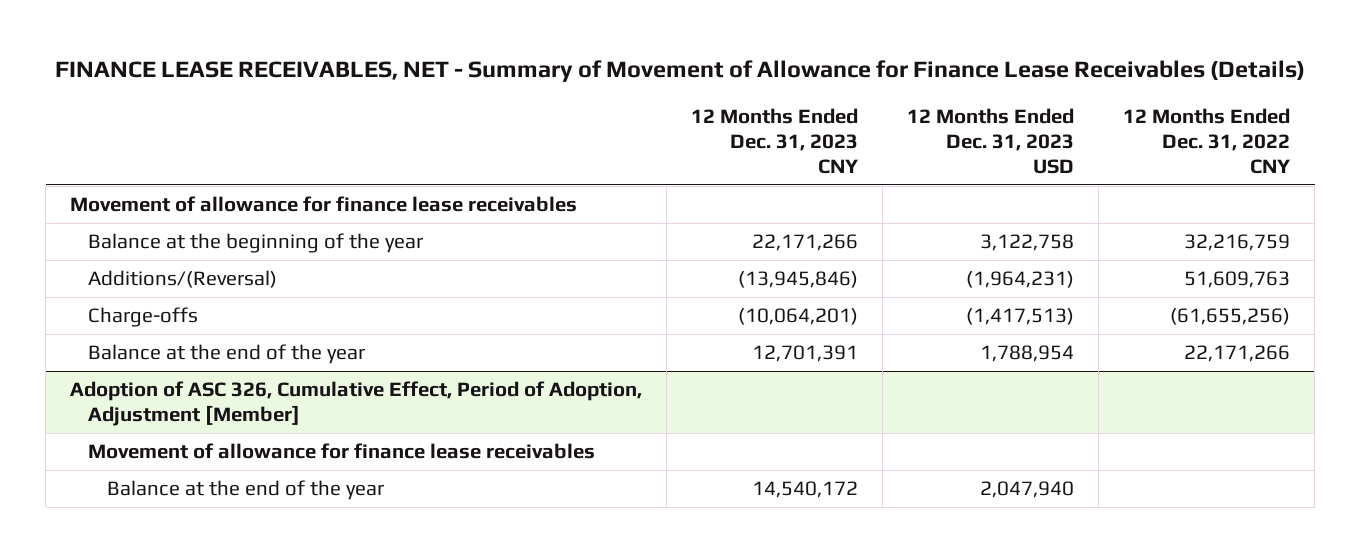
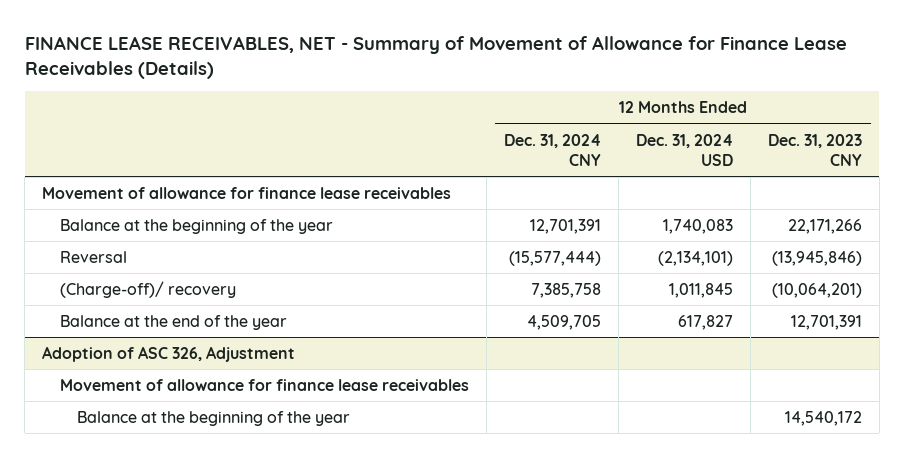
- | 12 Months Ended Dec. 31, 2023 CNY | 12 Months Ended Dec. 31, 2023 USD | 12 Months Ended Dec. 31, 2022 CNY
+ | 12 Months Ended Dec. 31, 2024 CNY | 12 Months Ended Dec. 31, 2024 USD | 12 Months Ended Dec. 31, 2023 CNY
- Additions/(Reversal) | (13,945,846) | (1,964,231) | 51,609,763
- Charge-offs | (10,064,201) | (1,417,513) | (61,655,256)
+ Reversal | (15,577,444) | (2,134,101) | (13,945,846)
+ (Charge-off)/ recovery | 7,385,758 | 1,011,845 | (10,064,201)
- Adoption of ASC 326, Cumulative Effect, Period of Adoption, Adjustment [Member]
+ Adoption of ASC 326, Adjustment
- Balance at the end of the year | 14,540,172 | 2,047,940 |
+ Balance at the beginning of the year | | | 14,540,172

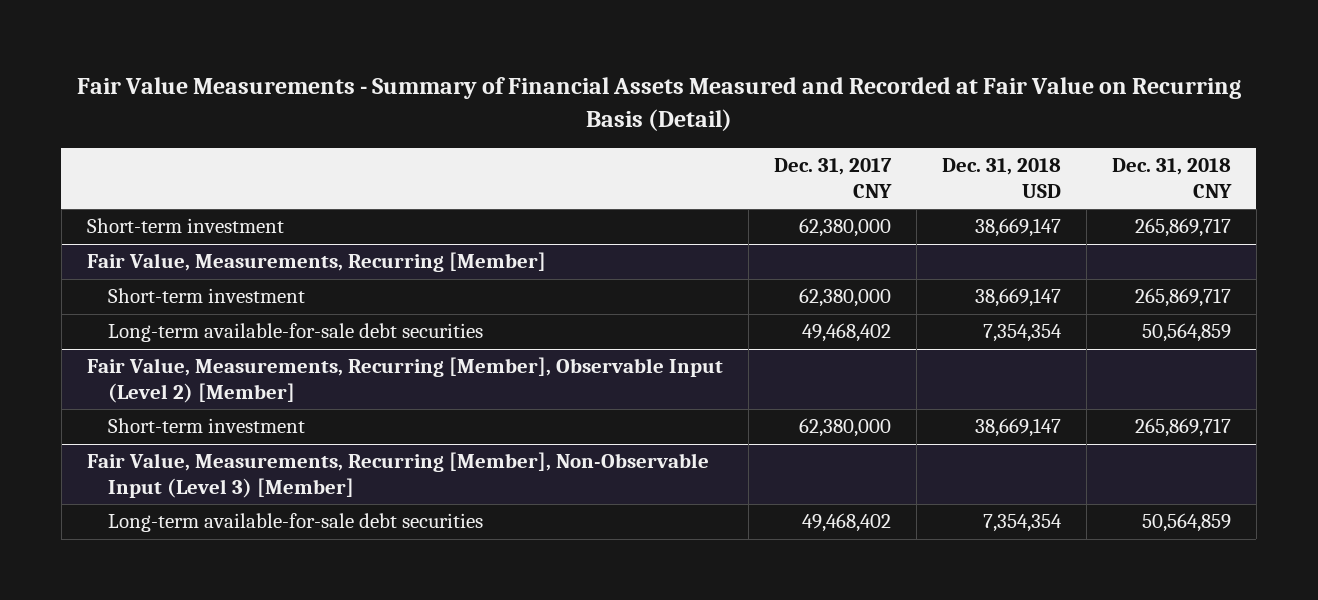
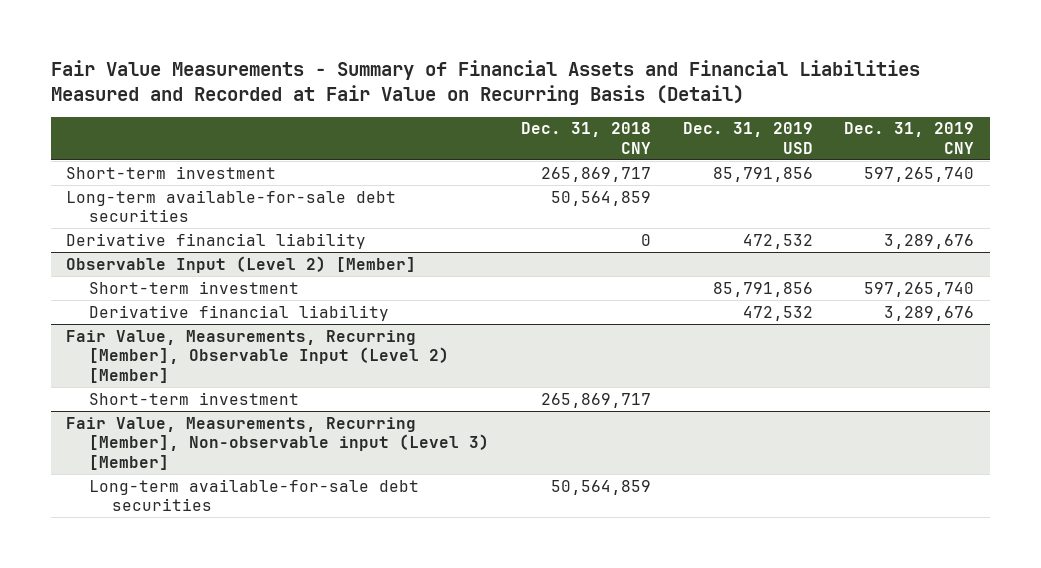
- Fair Value Measurements - Summary of Financial Assets Measured and Recorded at Fair Value on Recurring Basis (Detail)
+ Fair Value Measurements - Summary of Financial Assets and Financial Liabilities Measured and Recorded at Fair Value on Recurring Basis (Detail)
- | Dec. 31, 2017 CNY | Dec. 31, 2018 USD | Dec. 31, 2018 CNY
+ | Dec. 31, 2018 CNY | Dec. 31, 2019 USD | Dec. 31, 2019 CNY
- Fair Value, Measurements, Recurring [Member]
- Short-term investment | 62,380,000 | 38,669,147 | 265,869,717
+ Derivative financial liability | 0 | 472,532 | 3,289,676
+ Observable Input (Level 2) [Member]
+ Short-term investment | | 85,791,856 | 597,265,740
+ Derivative financial liability | | 472,532 | 3,289,676
- Fair Value, Measurements, Recurring [Member], Non-Observable Input (Level 3) [Member]
+ Fair Value, Measurements, Recurring [Member], Non-observable input (Level 3) [Member]

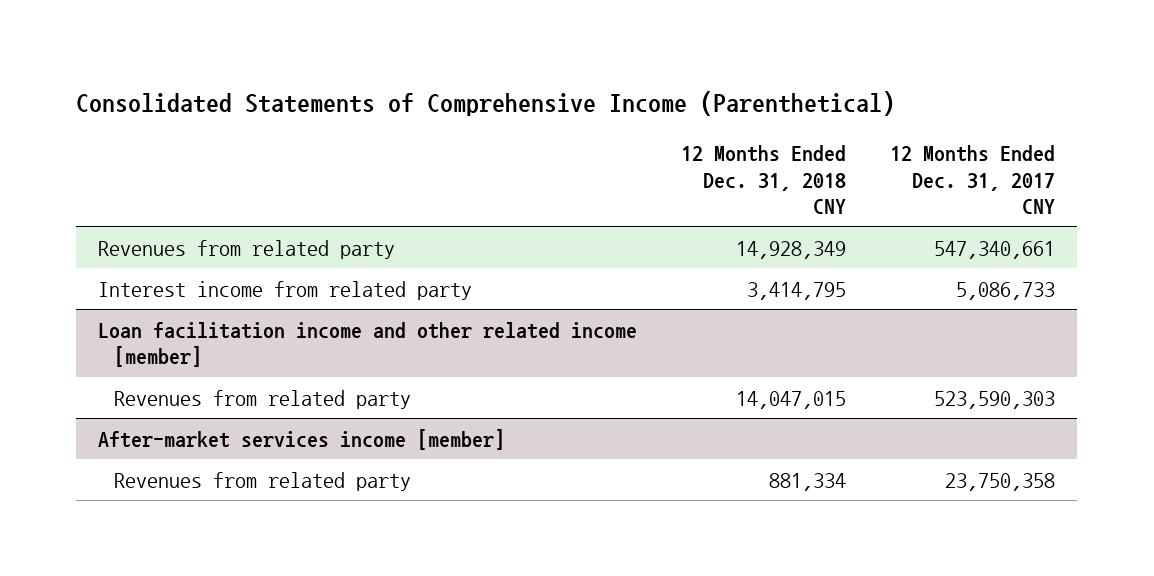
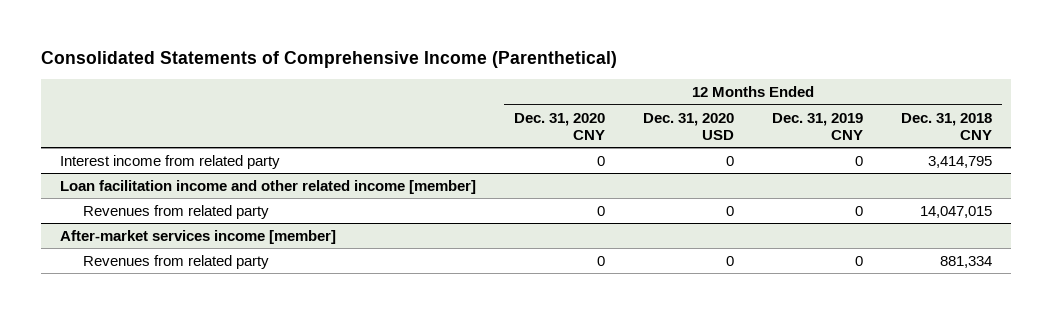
- | 12 Months Ended Dec. 31, 2018 CNY | 12 Months Ended Dec. 31, 2017 CNY
+ | 12 Months Ended Dec. 31, 2020 CNY | 12 Months Ended Dec. 31, 2020 USD | 12 Months Ended Dec. 31, 2019 CNY | 12 Months Ended Dec. 31, 2018 CNY
- Revenues from related party | 14,928,349 | 547,340,661

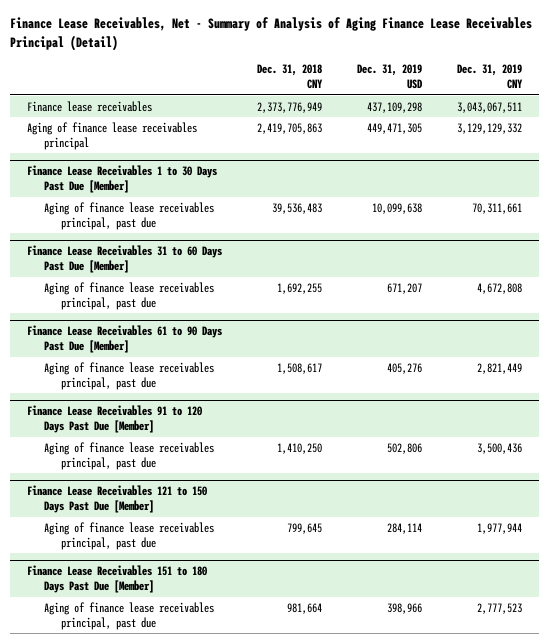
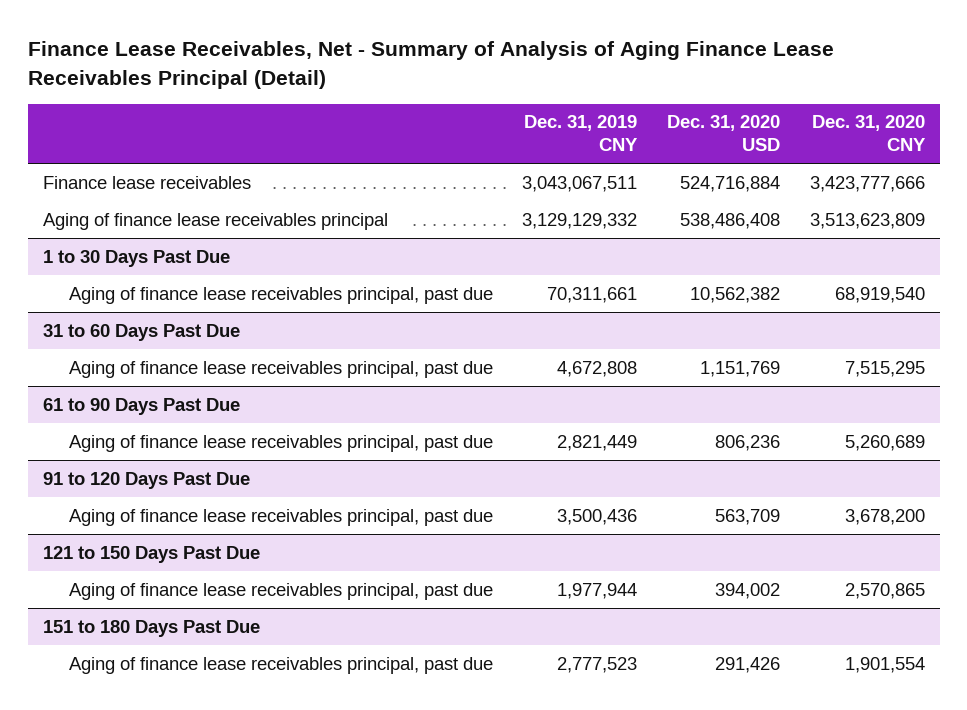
- | Dec. 31, 2018 CNY | Dec. 31, 2019 USD | Dec. 31, 2019 CNY
+ | Dec. 31, 2019 CNY | Dec. 31, 2020 USD | Dec. 31, 2020 CNY
- Finance Lease Receivables 1 to 30 Days Past Due [Member]
+ 1 to 30 Days Past Due
- Finance Lease Receivables 31 to 60 Days Past Due [Member]
+ 31 to 60 Days Past Due
- Finance Lease Receivables 61 to 90 Days Past Due [Member]
+ 61 to 90 Days Past Due
- Finance Lease Receivables 91 to 120 Days Past Due [Member]
+ 91 to 120 Days Past Due
- Finance Lease Receivables 121 to 150 Days Past Due [Member]
+ 121 to 150 Days Past Due
- Finance Lease Receivables 151 to 180 Days Past Due [Member]
+ 151 to 180 Days Past Due

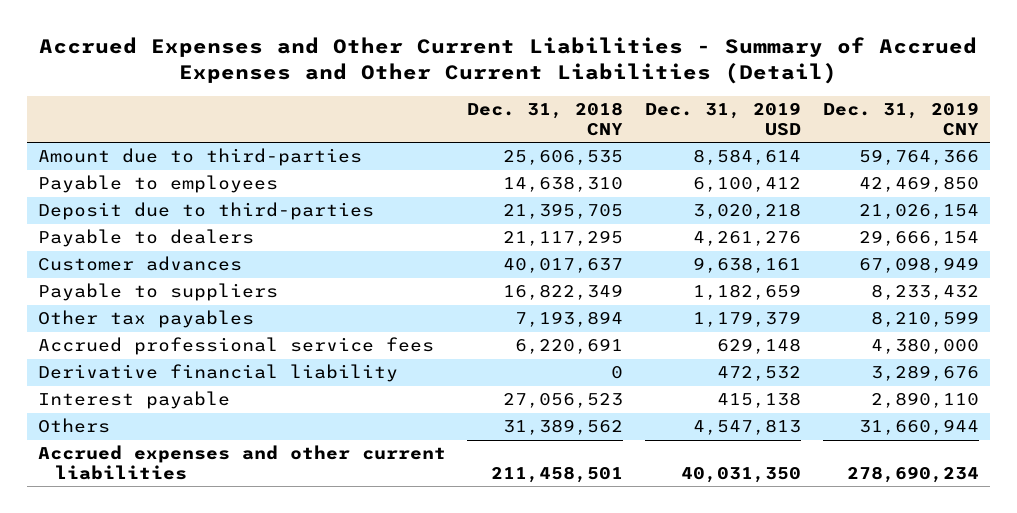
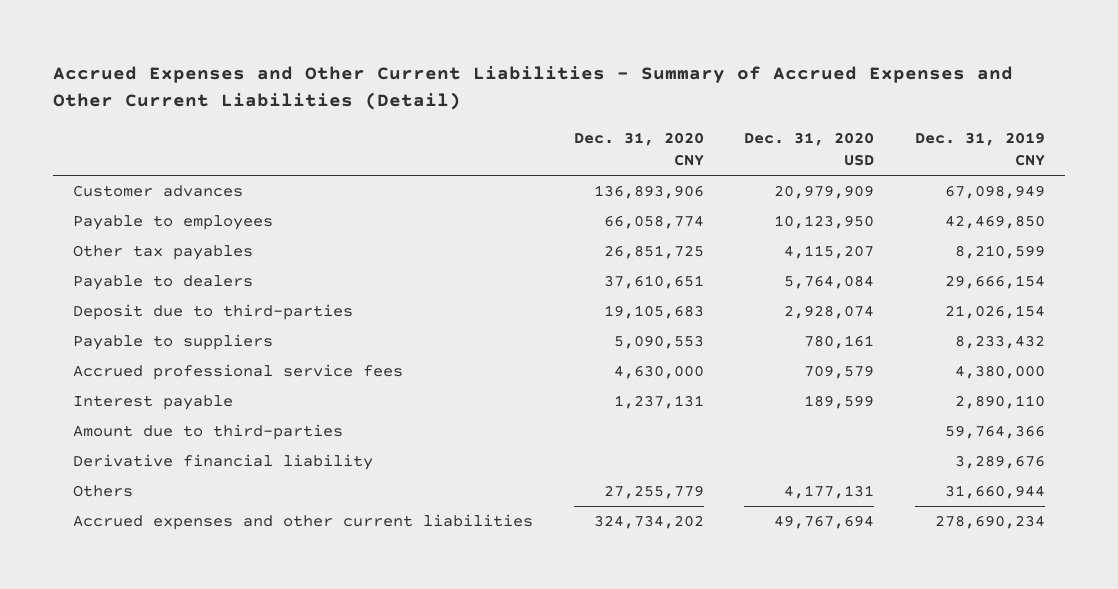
- | Dec. 31, 2018 CNY | Dec. 31, 2019 USD | Dec. 31, 2019 CNY
+ | Dec. 31, 2020 CNY | Dec. 31, 2020 USD | Dec. 31, 2019 CNY
moved up: Customer advances | 136,893,906 | 20,979,909 | 67,098,949
moved up: Other tax payables | 26,851,725 | 4,115,207 | 8,210,599
moved down: Deposit due to third-parties | 19,105,683 | 2,928,074 | 21,026,154
moved down: Amount due to third-parties | | | 59,764,366
moved down: Derivative financial liability | | | 3,289,676

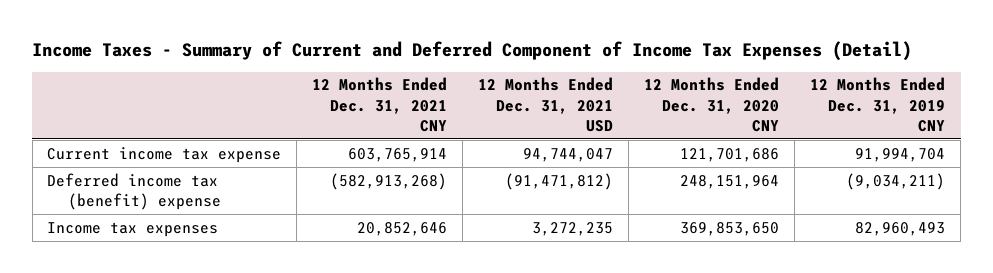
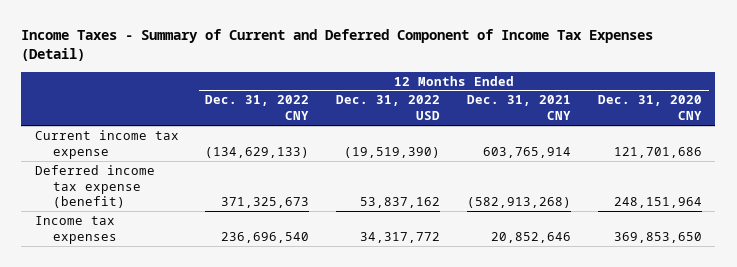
- | 12 Months Ended Dec. 31, 2021 CNY | 12 Months Ended Dec. 31, 2021 USD | 12 Months Ended Dec. 31, 2020 CNY | 12 Months Ended Dec. 31, 2019 CNY
+ | 12 Months Ended Dec. 31, 2022 CNY | 12 Months Ended Dec. 31, 2022 USD | 12 Months Ended Dec. 31, 2021 CNY | 12 Months Ended Dec. 31, 2020 CNY
- Deferred income tax (benefit) expense | (582,913,268) | (91,471,812) | 248,151,964 | (9,034,211)
+ Deferred income tax expense (benefit) | 371,325,673 | 53,837,162 | (582,913,268) | 248,151,964

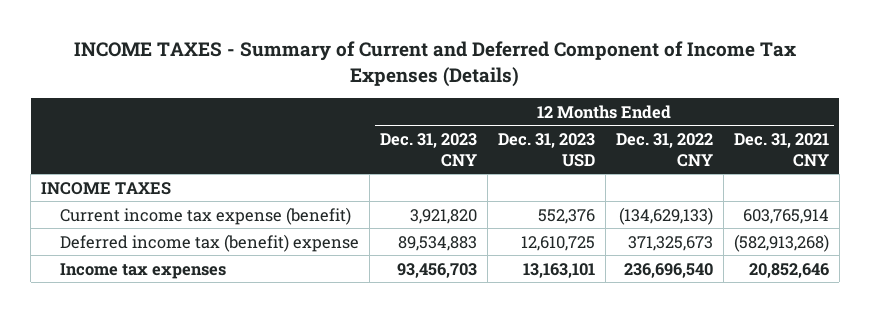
- Income Taxes - Summary of Current and Deferred Component of Income Tax Expenses (Detail)
+ INCOME TAXES - Summary of Current and Deferred Component of Income Tax Expenses (Details)
- | 12 Months Ended Dec. 31, 2022 CNY | 12 Months Ended Dec. 31, 2022 USD | 12 Months Ended Dec. 31, 2021 CNY | 12 Months Ended Dec. 31, 2020 CNY
+ | 12 Months Ended Dec. 31, 2023 CNY | 12 Months Ended Dec. 31, 2023 USD | 12 Months Ended Dec. 31, 2022 CNY | 12 Months Ended Dec. 31, 2021 CNY
- Current income tax expense | (134,629,133) | (19,519,390) | 603,765,914 | 121,701,686
- Deferred income tax expense (benefit) | 371,325,673 | 53,837,162 | (582,913,268) | 248,151,964
+ INCOME TAXES
+ Current income tax expense (benefit) | 3,921,820 | 552,376 | (134,629,133) | 603,765,914
+ Deferred income tax (benefit) expense | 89,534,883 | 12,610,725 | 371,325,673 | (582,913,268)

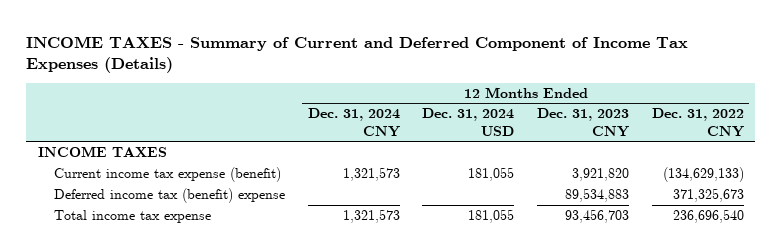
- | 12 Months Ended Dec. 31, 2023 CNY | 12 Months Ended Dec. 31, 2023 USD | 12 Months Ended Dec. 31, 2022 CNY | 12 Months Ended Dec. 31, 2021 CNY
+ | 12 Months Ended Dec. 31, 2024 CNY | 12 Months Ended Dec. 31, 2024 USD | 12 Months Ended Dec. 31, 2023 CNY | 12 Months Ended Dec. 31, 2022 CNY
- Income tax expenses | 93,456,703 | 13,163,101 | 236,696,540 | 20,852,646
+ Total income tax expense | 1,321,573 | 181,055 | 93,456,703 | 236,696,540

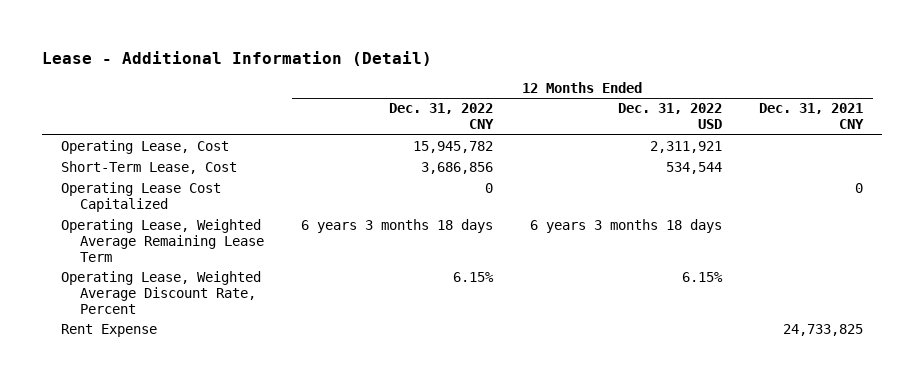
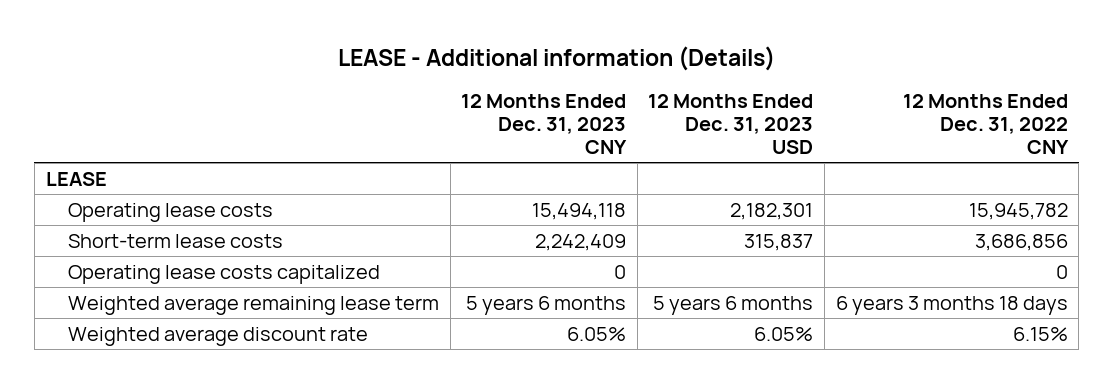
- Lease - Additional Information (Detail)
+ LEASE - Additional information (Details)
- | 12 Months Ended Dec. 31, 2022 CNY | 12 Months Ended Dec. 31, 2022 USD | 12 Months Ended Dec. 31, 2021 CNY
+ | 12 Months Ended Dec. 31, 2023 CNY | 12 Months Ended Dec. 31, 2023 USD | 12 Months Ended Dec. 31, 2022 CNY
- Operating Lease, Cost | 15,945,782 | 2,311,921 |
- Short-Term Lease, Cost | 3,686,856 | 534,544 |
- Operating Lease Cost Capitalized | 0 | | 0
- Operating Lease, Weighted Average Remaining Lease Term | 6 years 3 months 18 days | 6 years 3 months 18 days |
- Operating Lease, Weighted Average Discount Rate, Percent | 6.15% | 6.15% |
- Rent Expense | | | 24,733,825
+ LEASE
+ Operating lease costs | 15,494,118 | 2,182,301 | 15,945,782
+ Short-term lease costs | 2,242,409 | 315,837 | 3,686,856
+ Operating lease costs capitalized | 0 | | 0
+ Weighted average remaining lease term | 5 years 6 months | 5 years 6 months | 6 years 3 months 18 days
+ Weighted average discount rate | 6.05% | 6.05% | 6.15%

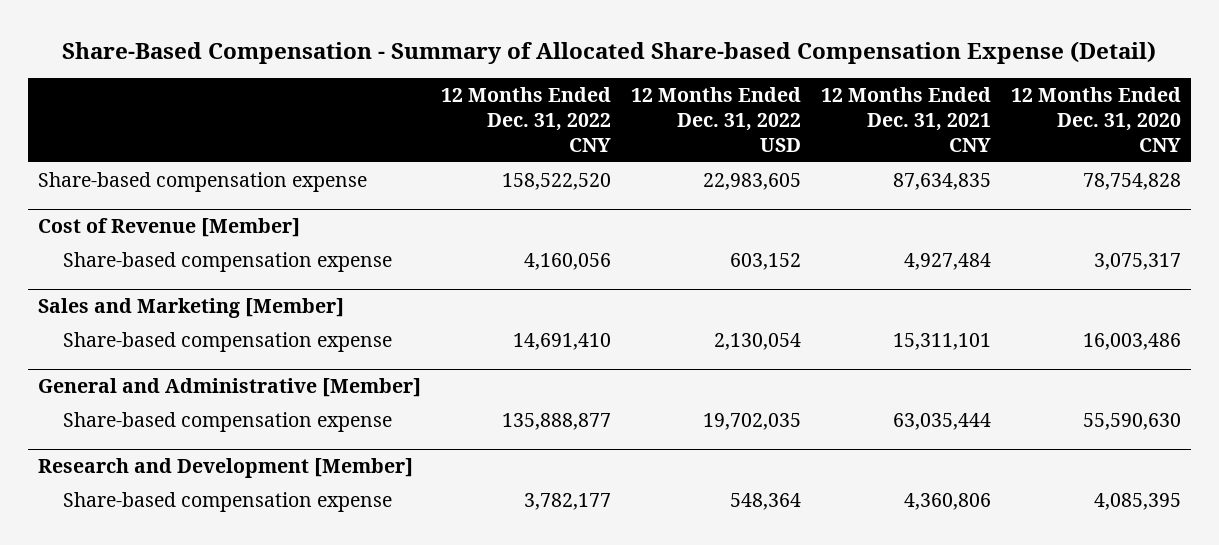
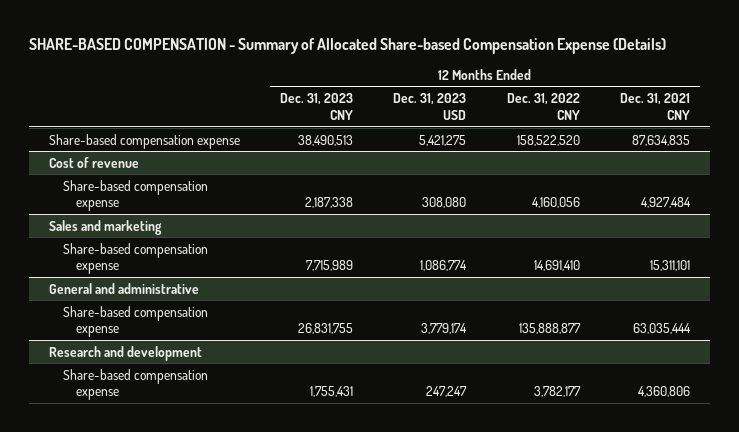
- Share-Based Compensation - Summary of Allocated Share-based Compensation Expense (Detail)
+ SHARE-BASED COMPENSATION - Summary of Allocated Share-based Compensation Expense (Details)
- | 12 Months Ended Dec. 31, 2022 CNY | 12 Months Ended Dec. 31, 2022 USD | 12 Months Ended Dec. 31, 2021 CNY | 12 Months Ended Dec. 31, 2020 CNY
+ | 12 Months Ended Dec. 31, 2023 CNY | 12 Months Ended Dec. 31, 2023 USD | 12 Months Ended Dec. 31, 2022 CNY | 12 Months Ended Dec. 31, 2021 CNY
- Cost of Revenue [Member]
+ Cost of revenue
- Sales and Marketing [Member]
+ Sales and marketing
- General and Administrative [Member]
+ General and administrative
- Research and Development [Member]
+ Research and development

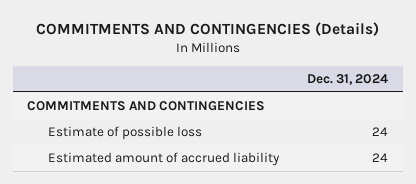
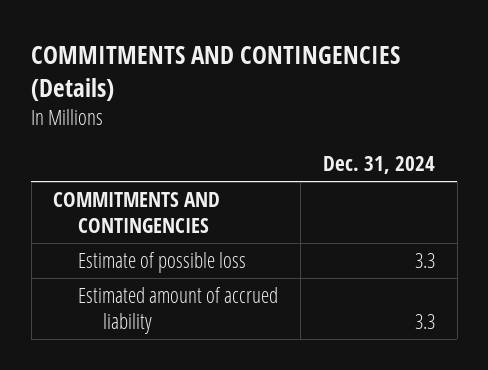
- Estimate of possible loss | 24
- Estimated amount of accrued liability | 24
+ Estimate of possible loss | 3.3
+ Estimated amount of accrued liability | 3.3

